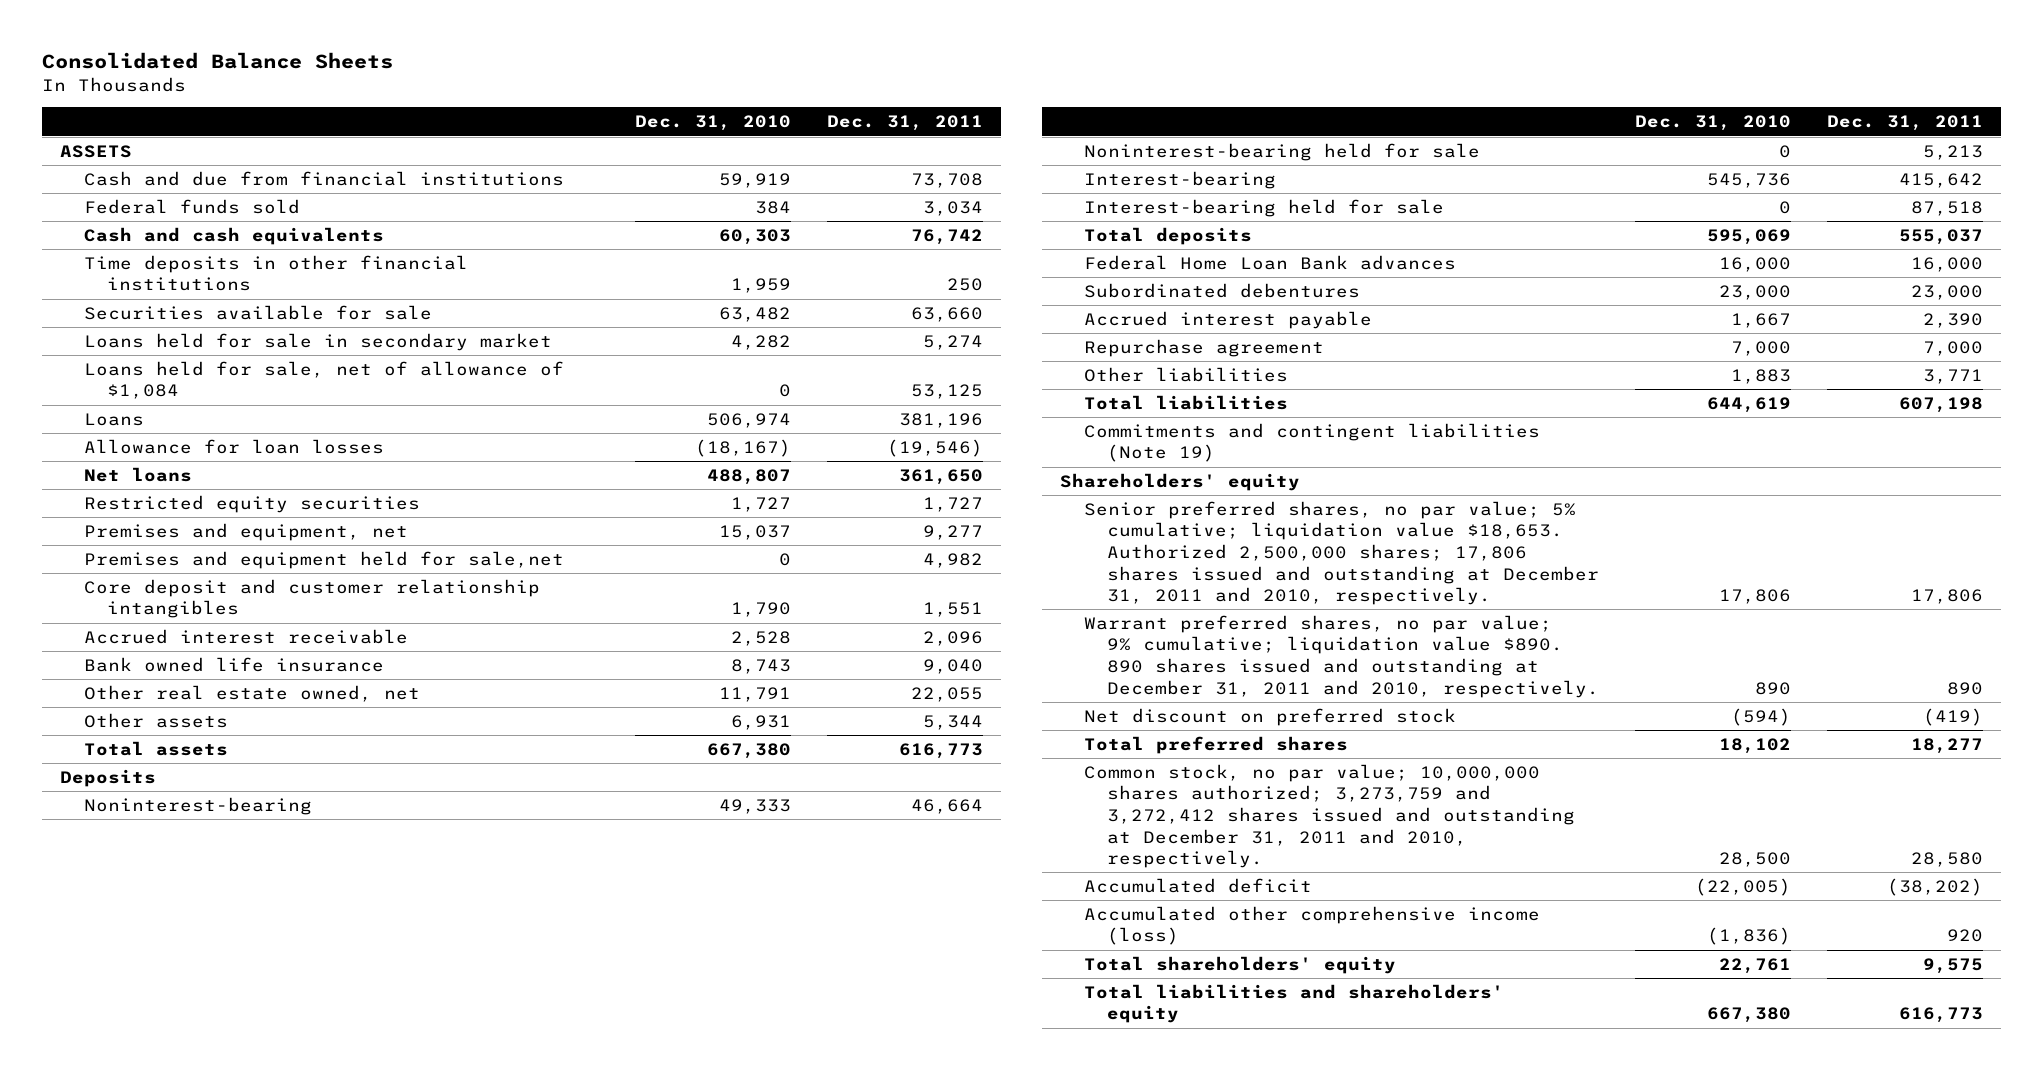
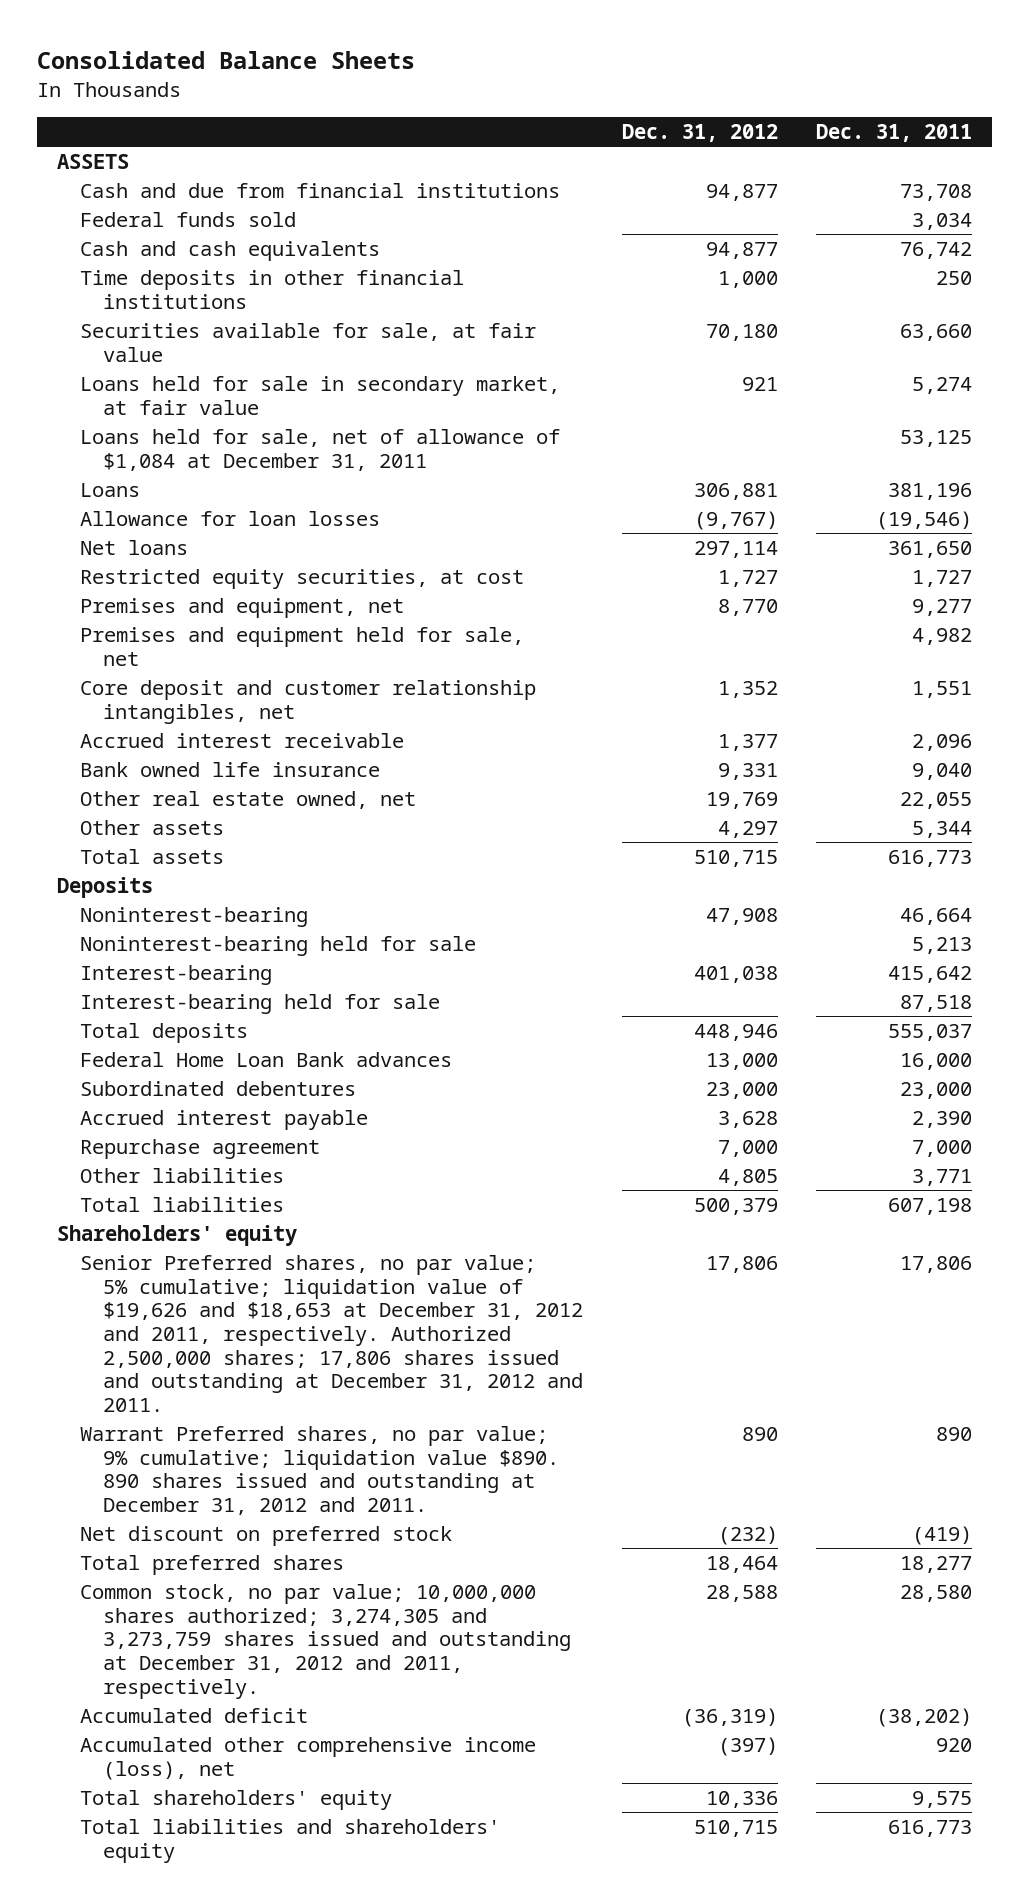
- | Dec. 31, 2010 | Dec. 31, 2011
+ | Dec. 31, 2012 | Dec. 31, 2011
- Securities available for sale | 63,482 | 63,660
- Loans held for sale in secondary market | 4,282 | 5,274
- Loans held for sale, net of allowance of $1,084 | 0 | 53,125
+ Securities available for sale, at fair value | 70,180 | 63,660
+ Loans held for sale in secondary market, at fair value | 921 | 5,274
+ Loans held for sale, net of allowance of $1,084 at December 31, 2011 | | 53,125
- Restricted equity securities | 1,727 | 1,727
+ Restricted equity securities, at cost | 1,727 | 1,727
- Premises and equipment held for sale,net | 0 | 4,982
- Core deposit and customer relationship intangibles | 1,790 | 1,551
+ Premises and equipment held for sale, net | | 4,982
+ Core deposit and customer relationship intangibles, net | 1,352 | 1,551
- Commitments and contingent liabilities (Note 19)
- Senior preferred shares, no par value; 5% cumulative; liquidation value $18,653. Authorized 2,500,000 shares; 17,806 shares issued and outstanding at December 31, 2011 and 2010, respectively. | 17,806 | 17,806
- Warrant preferred shares, no par value; 9% cumulative; liquidation value $890. 890 shares issued and outstanding at December 31, 2011 and 2010, respectively. | 890 | 890
+ Senior Preferred shares, no par value; 5% cumulative; liquidation value of $19,626 and $18,653 at December 31, 2012 and 2011, respectively. Authorized 2,500,000 shares; 17,806 shares issued and outstanding at December 31, 2012 and 2011. | 17,806 | 17,806
+ Warrant Preferred shares, no par value; 9% cumulative; liquidation value $890. 890 shares issued and outstanding at December 31, 2012 and 2011. | 890 | 890
- Common stock, no par value; 10,000,000 shares authorized; 3,273,759 and 3,272,412 shares issued and outstanding at December 31, 2011 and 2010, respectively. | 28,500 | 28,580
+ Common stock, no par value; 10,000,000 shares authorized; 3,274,305 and 3,273,759 shares issued and outstanding at December 31, 2012 and 2011, respectively. | 28,588 | 28,580
- Accumulated other comprehensive income (loss) | (1,836) | 920
+ Accumulated other comprehensive income (loss), net | (397) | 920

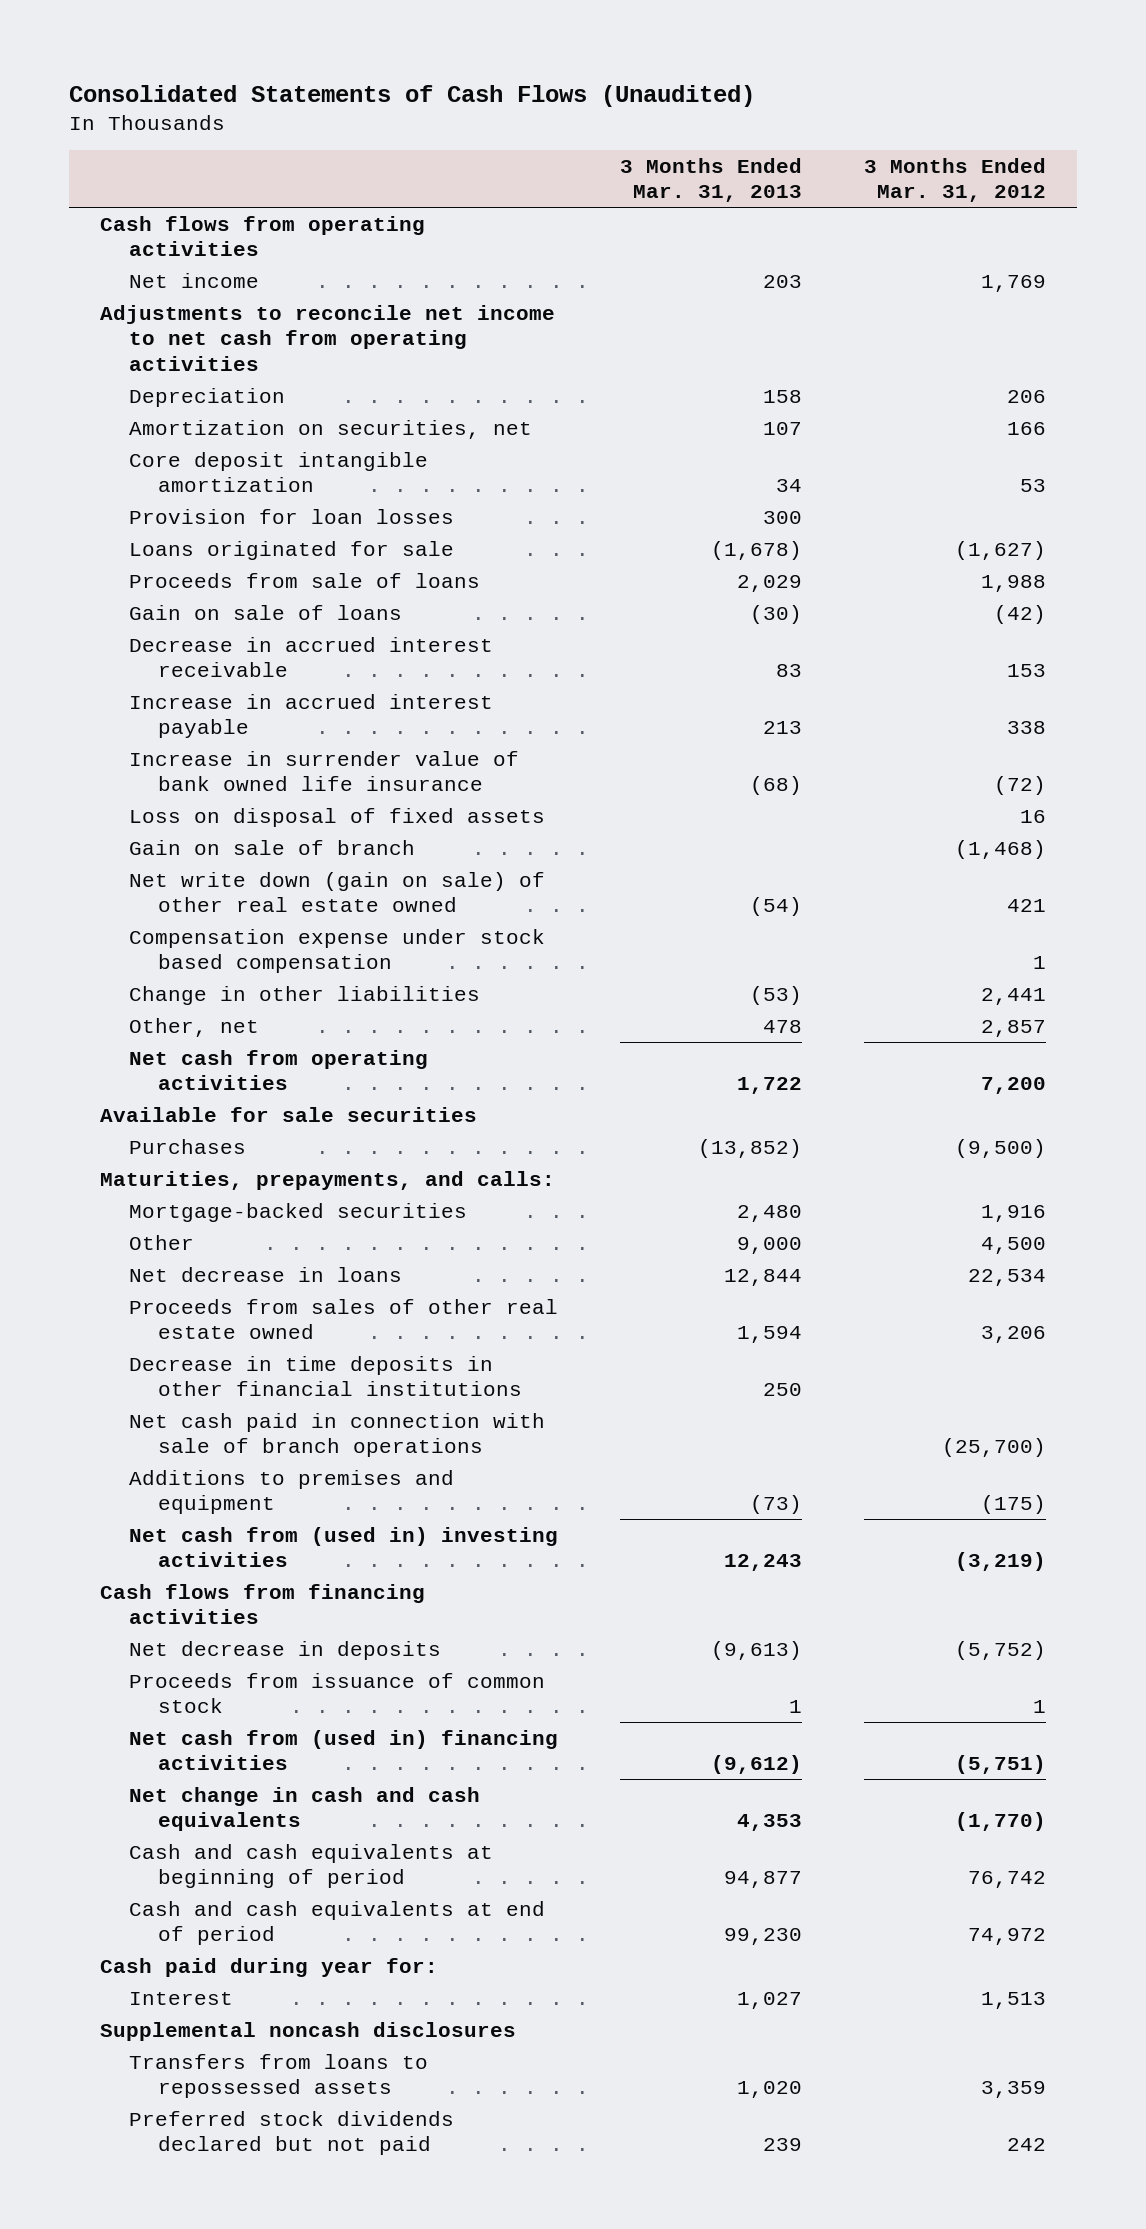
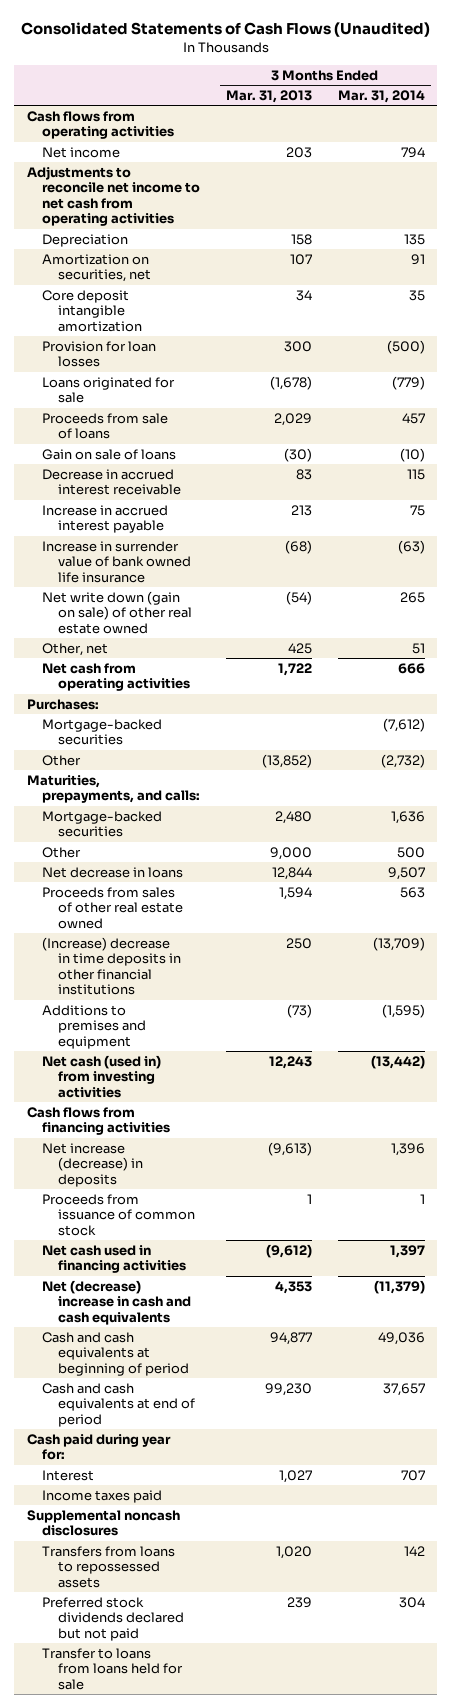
- | 3 Months Ended Mar. 31, 2013 | 3 Months Ended Mar. 31, 2012
+ | 3 Months Ended Mar. 31, 2013 | 3 Months Ended Mar. 31, 2014
- Loss on disposal of fixed assets | | 16
- Gain on sale of branch | | (1,468)
- Compensation expense under stock based compensation | | 1
- Change in other liabilities | (53) | 2,441
- Other, net | 478 | 2,857
+ Other, net | 425 | 51
- Available for sale securities
- Purchases | (13,852) | (9,500)
+ Purchases:
+ Mortgage-backed securities | | (7,612)
+ Other | (13,852) | (2,732)
- Decrease in time deposits in other financial institutions | 250 |
- Net cash paid in connection with sale of branch operations | | (25,700)
+ (Increase) decrease in time deposits in other financial institutions | 250 | (13,709)
- Net cash from (used in) investing activities | 12,243 | (3,219)
+ Net cash (used in) from investing activities | 12,243 | (13,442)
- Net decrease in deposits | (9,613) | (5,752)
+ Net increase (decrease) in deposits | (9,613) | 1,396
- Net cash from (used in) financing activities | (9,612) | (5,751)
- Net change in cash and cash equivalents | 4,353 | (1,770)
+ Net cash used in financing activities | (9,612) | 1,397
+ Net (decrease) increase in cash and cash equivalents | 4,353 | (11,379)
+ Income taxes paid
+ Transfer to loans from loans held for sale

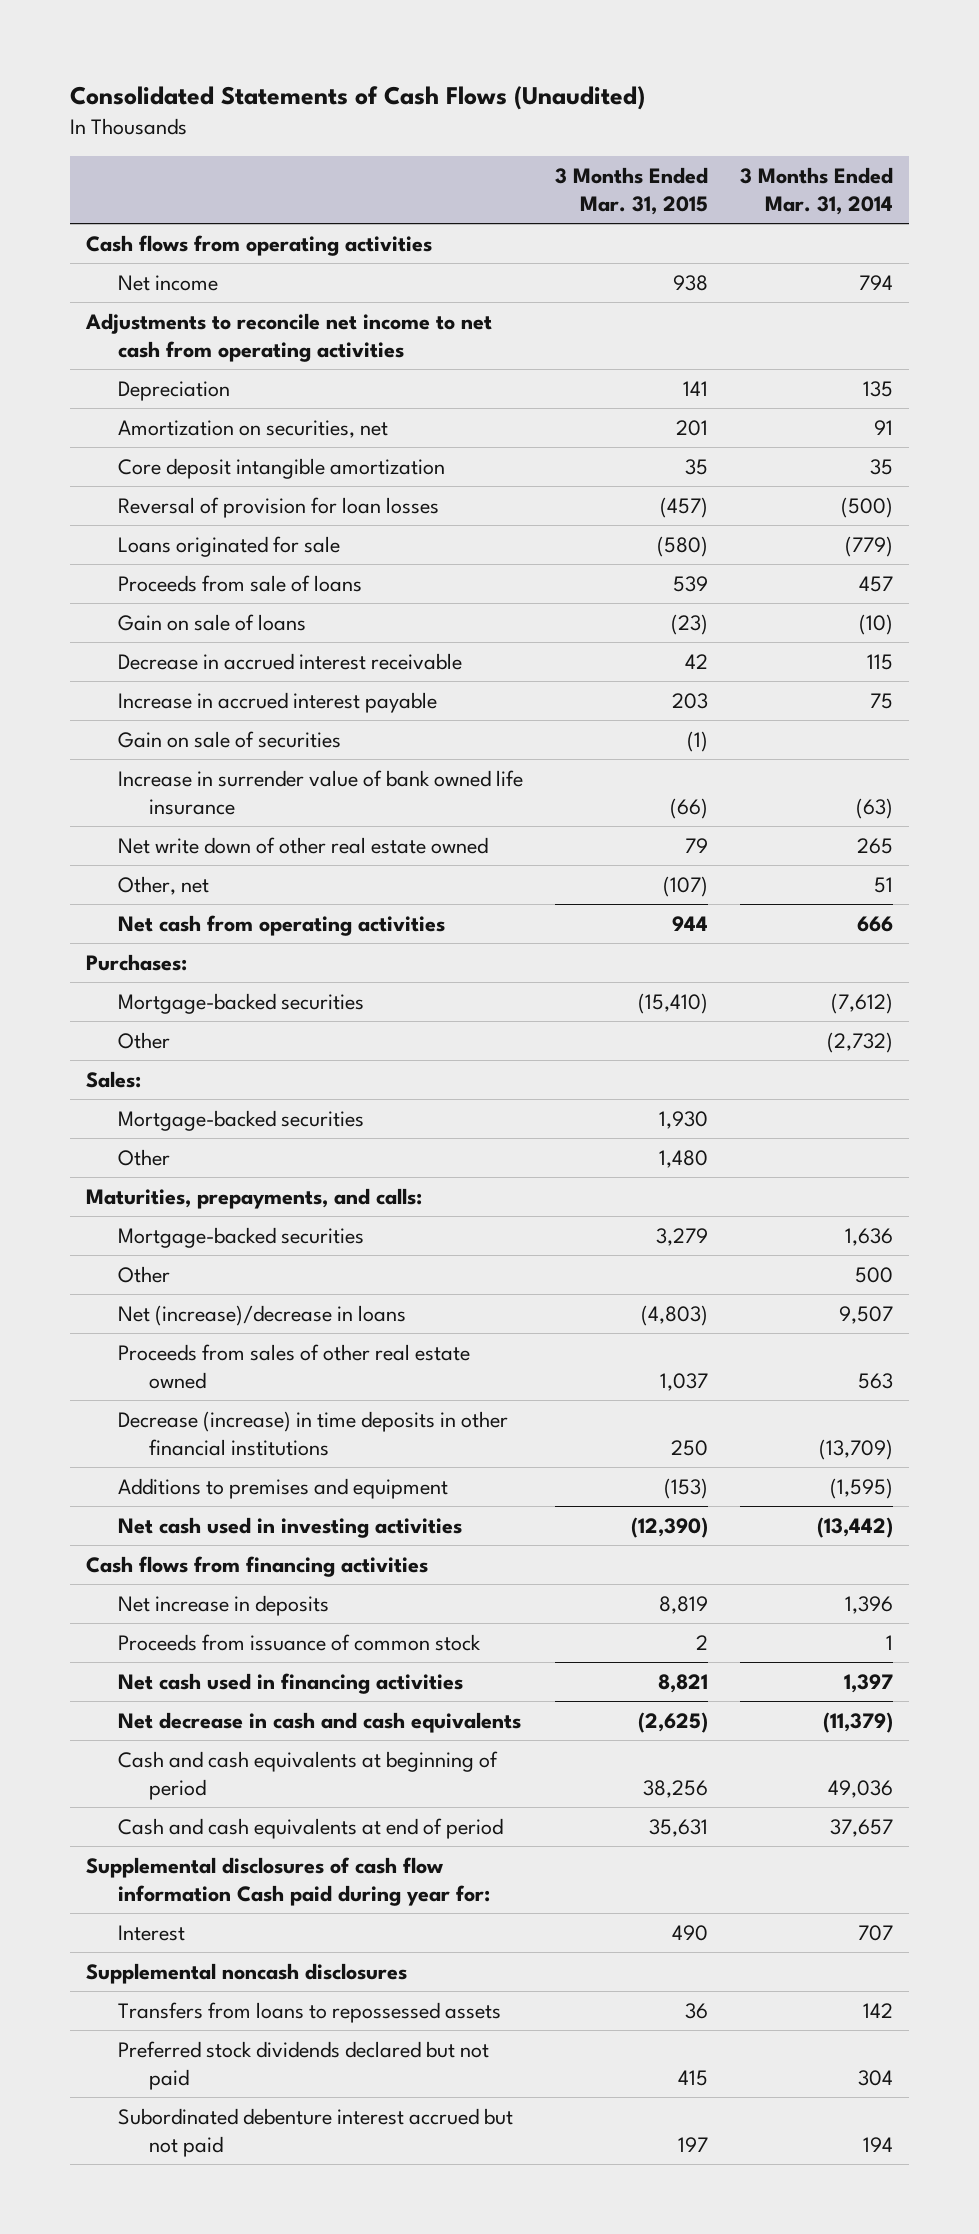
- | 3 Months Ended Mar. 31, 2013 | 3 Months Ended Mar. 31, 2014
+ | 3 Months Ended Mar. 31, 2015 | 3 Months Ended Mar. 31, 2014
- Provision for loan losses | 300 | (500)
+ Reversal of provision for loan losses | (457) | (500)
+ Gain on sale of securities | (1) |
- Net write down (gain on sale) of other real estate owned | (54) | 265
+ Net write down of other real estate owned | 79 | 265
+ Sales:
+ Mortgage-backed securities | 1,930 |
+ Other | 1,480 |
- Net decrease in loans | 12,844 | 9,507
+ Net (increase)/decrease in loans | (4,803) | 9,507
- (Increase) decrease in time deposits in other financial institutions | 250 | (13,709)
+ Decrease (increase) in time deposits in other financial institutions | 250 | (13,709)
- Net cash (used in) from investing activities | 12,243 | (13,442)
+ Net cash used in investing activities | (12,390) | (13,442)
- Net increase (decrease) in deposits | (9,613) | 1,396
+ Net increase in deposits | 8,819 | 1,396
- Net (decrease) increase in cash and cash equivalents | 4,353 | (11,379)
+ Net decrease in cash and cash equivalents | (2,625) | (11,379)
- Cash paid during year for:
+ Supplemental disclosures of cash flow information Cash paid during year for:
- Income taxes paid
- Transfer to loans from loans held for sale
+ Subordinated debenture interest accrued but not paid | 197 | 194

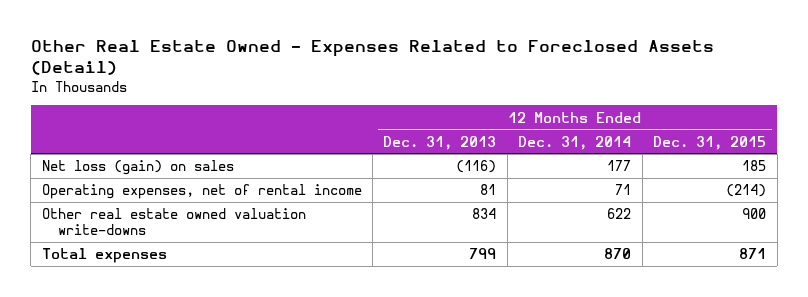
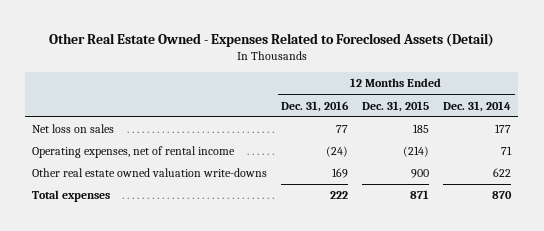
- | 12 Months Ended Dec. 31, 2013 | 12 Months Ended Dec. 31, 2014 | 12 Months Ended Dec. 31, 2015
+ | 12 Months Ended Dec. 31, 2016 | 12 Months Ended Dec. 31, 2015 | 12 Months Ended Dec. 31, 2014
- Net loss (gain) on sales | (116) | 177 | 185
+ Net loss on sales | 77 | 185 | 177

